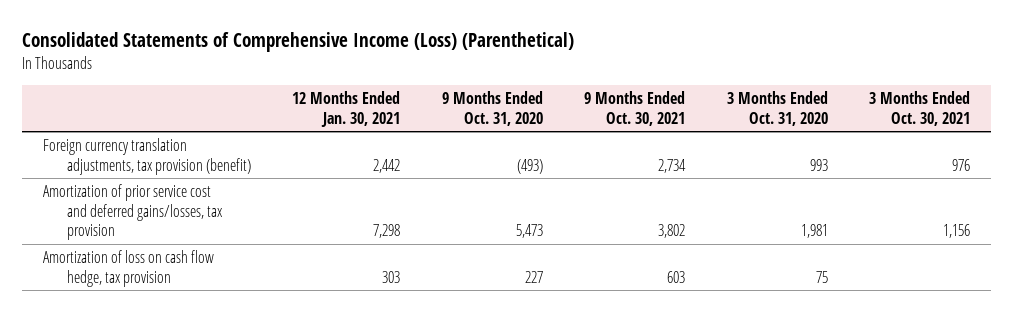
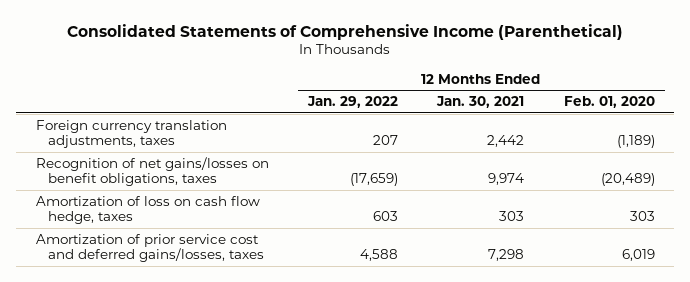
- Consolidated Statements of Comprehensive Income (Loss) (Parenthetical)
+ Consolidated Statements of Comprehensive Income (Parenthetical)
- | 12 Months Ended Jan. 30, 2021 | 9 Months Ended Oct. 31, 2020 | 9 Months Ended Oct. 30, 2021 | 3 Months Ended Oct. 31, 2020 | 3 Months Ended Oct. 30, 2021
+ | 12 Months Ended Jan. 29, 2022 | 12 Months Ended Jan. 30, 2021 | 12 Months Ended Feb. 01, 2020
- Foreign currency translation adjustments, tax provision (benefit) | 2,442 | (493) | 2,734 | 993 | 976
- Amortization of prior service cost and deferred gains/losses, tax provision | 7,298 | 5,473 | 3,802 | 1,981 | 1,156
- Amortization of loss on cash flow hedge, tax provision | 303 | 227 | 603 | 75 |
+ Foreign currency translation adjustments, taxes | 207 | 2,442 | (1,189)
+ Recognition of net gains/losses on benefit obligations, taxes | (17,659) | 9,974 | (20,489)
+ Amortization of loss on cash flow hedge, taxes | 603 | 303 | 303
+ Amortization of prior service cost and deferred gains/losses, taxes | 4,588 | 7,298 | 6,019

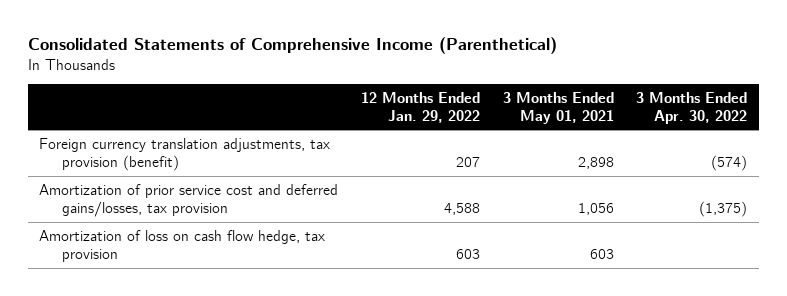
- | 12 Months Ended Jan. 29, 2022 | 12 Months Ended Jan. 30, 2021 | 12 Months Ended Feb. 01, 2020
+ | 12 Months Ended Jan. 29, 2022 | 3 Months Ended May 01, 2021 | 3 Months Ended Apr. 30, 2022
- Foreign currency translation adjustments, taxes | 207 | 2,442 | (1,189)
- Recognition of net gains/losses on benefit obligations, taxes | (17,659) | 9,974 | (20,489)
- Amortization of loss on cash flow hedge, taxes | 603 | 303 | 303
- Amortization of prior service cost and deferred gains/losses, taxes | 4,588 | 7,298 | 6,019
+ Foreign currency translation adjustments, tax provision (benefit) | 207 | 2,898 | (574)
+ Amortization of prior service cost and deferred gains/losses, tax provision | 4,588 | 1,056 | (1,375)
+ Amortization of loss on cash flow hedge, tax provision | 603 | 603 |

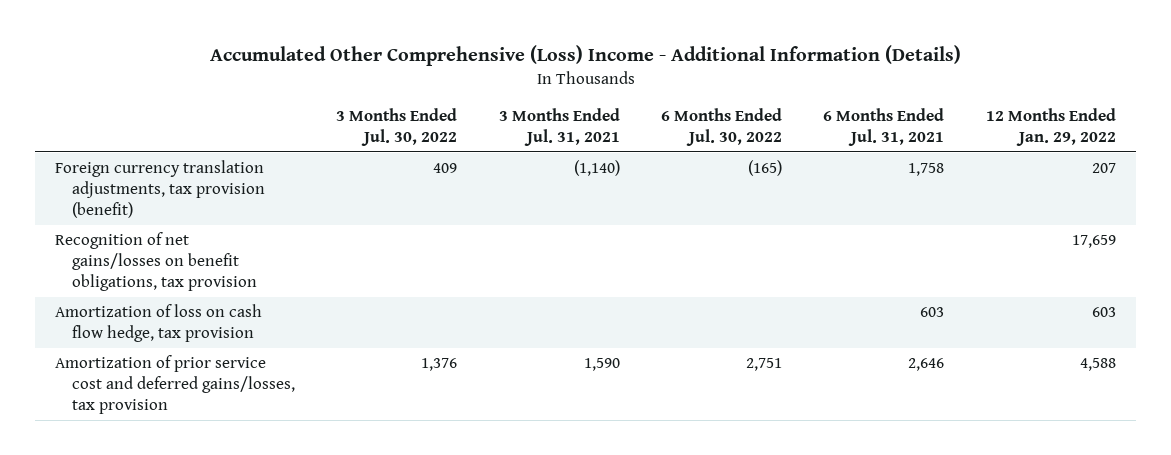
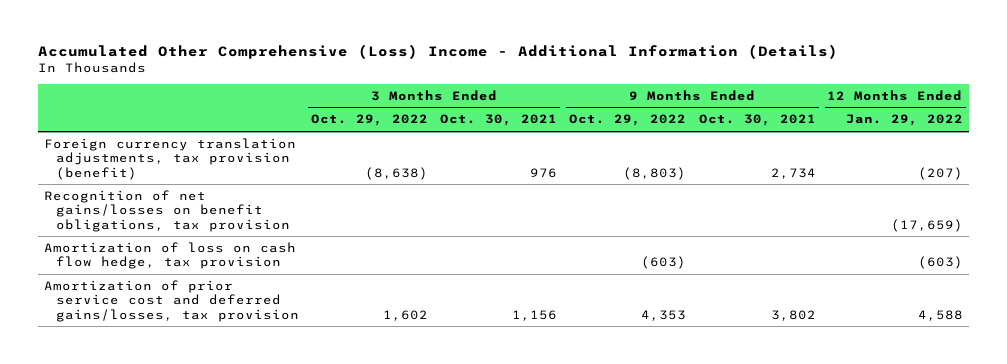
- | 3 Months Ended Jul. 30, 2022 | 3 Months Ended Jul. 31, 2021 | 6 Months Ended Jul. 30, 2022 | 6 Months Ended Jul. 31, 2021 | 12 Months Ended Jan. 29, 2022
+ | 3 Months Ended Oct. 29, 2022 | 3 Months Ended Oct. 30, 2021 | 9 Months Ended Oct. 29, 2022 | 9 Months Ended Oct. 30, 2021 | 12 Months Ended Jan. 29, 2022
- Foreign currency translation adjustments, tax provision (benefit) | 409 | (1,140) | (165) | 1,758 | 207
- Recognition of net gains/losses on benefit obligations, tax provision | | | | | 17,659
- Amortization of loss on cash flow hedge, tax provision | | | | 603 | 603
+ Foreign currency translation adjustments, tax provision (benefit) | (8,638) | 976 | (8,803) | 2,734 | (207)
+ Recognition of net gains/losses on benefit obligations, tax provision | | | | | (17,659)
+ Amortization of loss on cash flow hedge, tax provision | | | (603) | | (603)

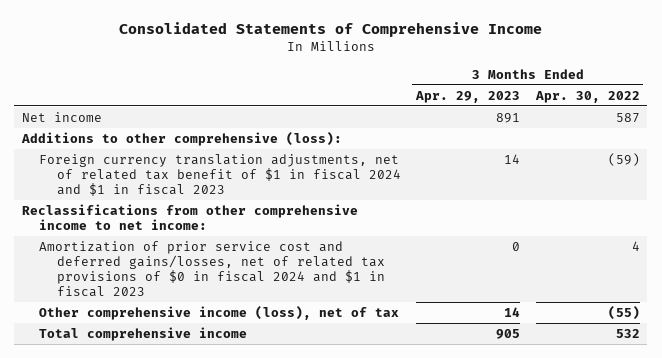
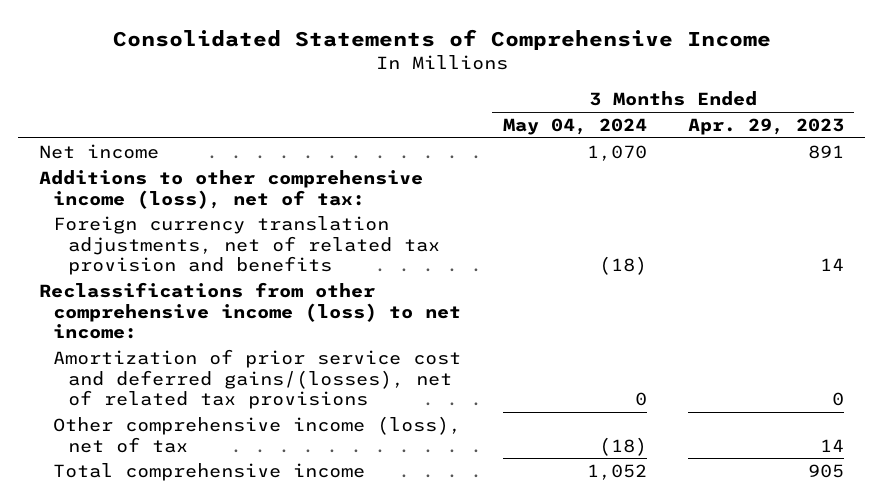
- | 3 Months Ended Apr. 29, 2023 | 3 Months Ended Apr. 30, 2022
+ | 3 Months Ended May 04, 2024 | 3 Months Ended Apr. 29, 2023
- Additions to other comprehensive (loss):
- Foreign currency translation adjustments, net of related tax benefit of $1 in fiscal 2024 and $1 in fiscal 2023 | 14 | (59)
- Reclassifications from other comprehensive income to net income:
- Amortization of prior service cost and deferred gains/losses, net of related tax provisions of $0 in fiscal 2024 and $1 in fiscal 2023 | 0 | 4
+ Additions to other comprehensive income (loss), net of tax:
+ Foreign currency translation adjustments, net of related tax provision and benefits | (18) | 14
+ Reclassifications from other comprehensive income (loss) to net income:
+ Amortization of prior service cost and deferred gains/(losses), net of related tax provisions | 0 | 0

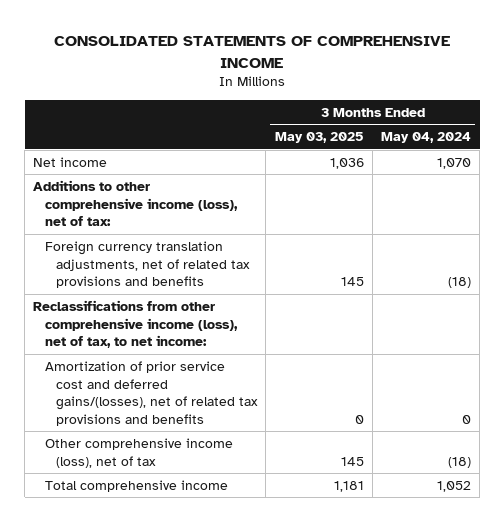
- Consolidated Statements of Comprehensive Income
+ CONSOLIDATED STATEMENTS OF COMPREHENSIVE INCOME
- | 3 Months Ended May 04, 2024 | 3 Months Ended Apr. 29, 2023
+ | 3 Months Ended May 03, 2025 | 3 Months Ended May 04, 2024
- Foreign currency translation adjustments, net of related tax provision and benefits | (18) | 14
- Reclassifications from other comprehensive income (loss) to net income:
- Amortization of prior service cost and deferred gains/(losses), net of related tax provisions | 0 | 0
+ Foreign currency translation adjustments, net of related tax provisions and benefits | 145 | (18)
+ Reclassifications from other comprehensive income (loss), net of tax, to net income:
+ Amortization of prior service cost and deferred gains/(losses), net of related tax provisions and benefits | 0 | 0

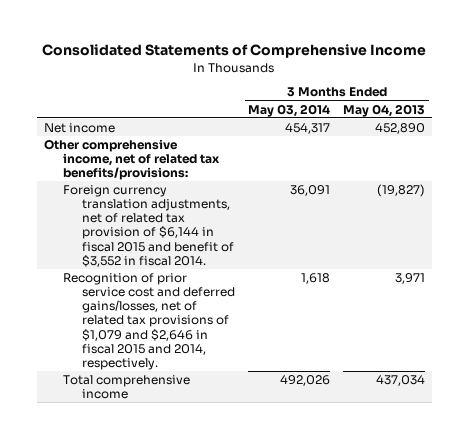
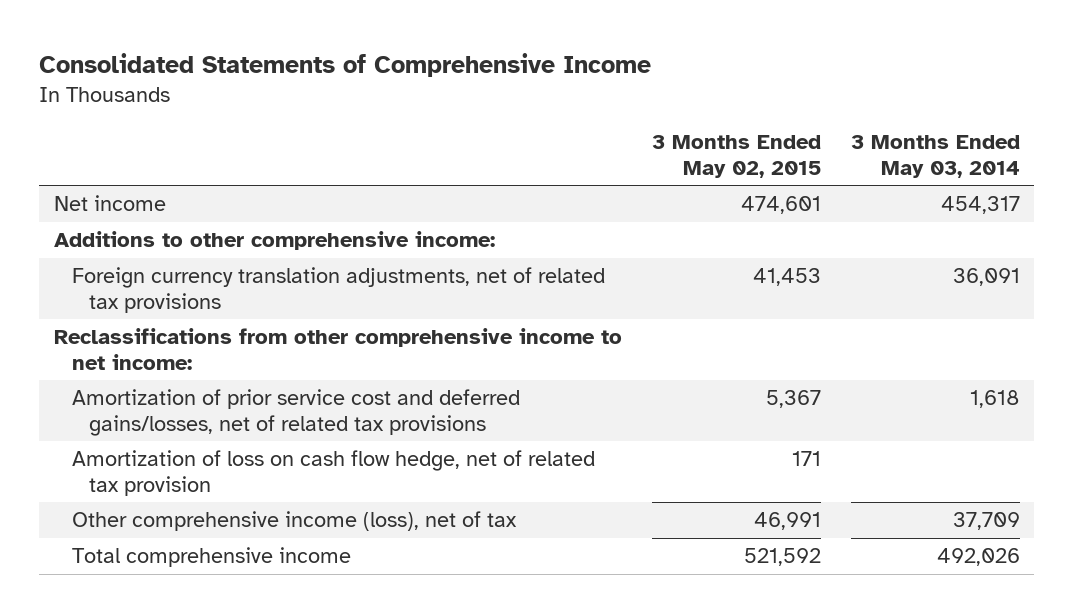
- | 3 Months Ended May 03, 2014 | 3 Months Ended May 04, 2013
+ | 3 Months Ended May 02, 2015 | 3 Months Ended May 03, 2014
- Other comprehensive income, net of related tax benefits/provisions:
- Foreign currency translation adjustments, net of related tax provision of $6,144 in fiscal 2015 and benefit of $3,552 in fiscal 2014. | 36,091 | (19,827)
- Recognition of prior service cost and deferred gains/losses, net of related tax provisions of $1,079 and $2,646 in fiscal 2015 and 2014, respectively. | 1,618 | 3,971
+ Additions to other comprehensive income:
+ Foreign currency translation adjustments, net of related tax provisions | 41,453 | 36,091
+ Reclassifications from other comprehensive income to net income:
+ Amortization of prior service cost and deferred gains/losses, net of related tax provisions | 5,367 | 1,618
+ Amortization of loss on cash flow hedge, net of related tax provision | 171 |
+ Other comprehensive income (loss), net of tax | 46,991 | 37,709

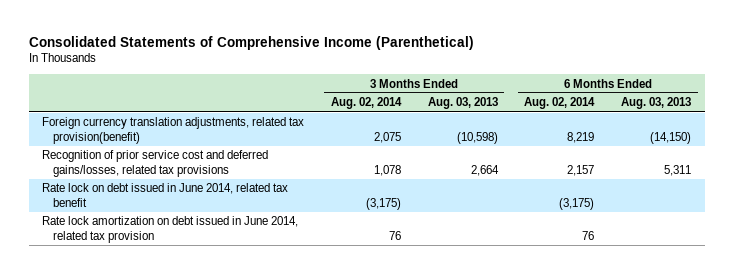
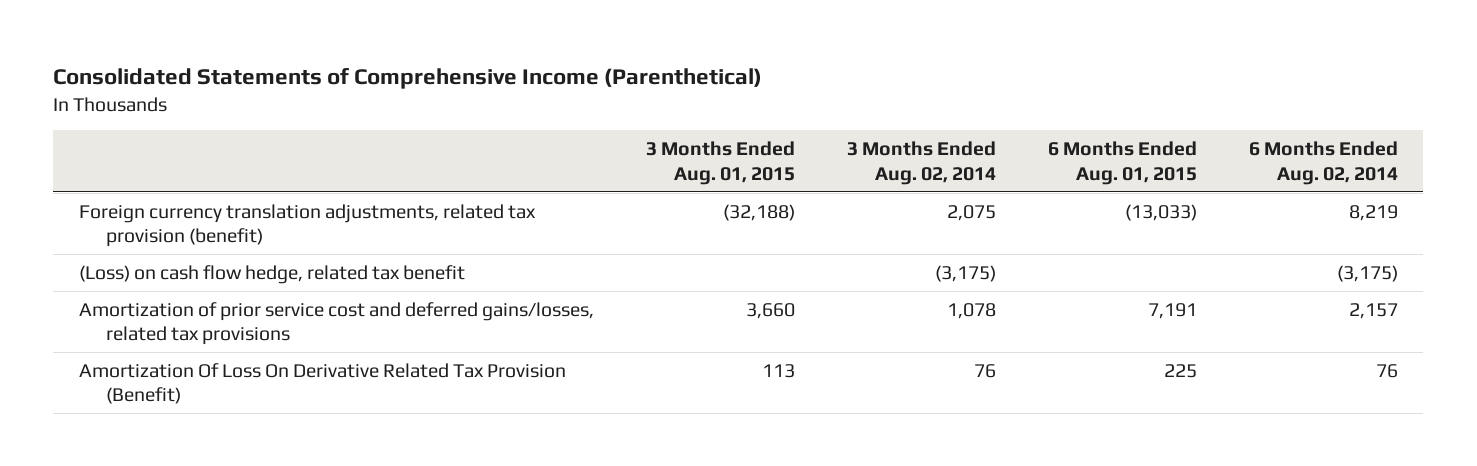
- | 3 Months Ended Aug. 02, 2014 | 3 Months Ended Aug. 03, 2013 | 6 Months Ended Aug. 02, 2014 | 6 Months Ended Aug. 03, 2013
+ | 3 Months Ended Aug. 01, 2015 | 3 Months Ended Aug. 02, 2014 | 6 Months Ended Aug. 01, 2015 | 6 Months Ended Aug. 02, 2014
- Foreign currency translation adjustments, related tax provision(benefit) | 2,075 | (10,598) | 8,219 | (14,150)
- Recognition of prior service cost and deferred gains/losses, related tax provisions | 1,078 | 2,664 | 2,157 | 5,311
- Rate lock on debt issued in June 2014, related tax benefit | (3,175) | | (3,175) |
- Rate lock amortization on debt issued in June 2014, related tax provision | 76 | | 76 |
+ Foreign currency translation adjustments, related tax provision (benefit) | (32,188) | 2,075 | (13,033) | 8,219
+ (Loss) on cash flow hedge, related tax benefit | | (3,175) | | (3,175)
+ Amortization of prior service cost and deferred gains/losses, related tax provisions | 3,660 | 1,078 | 7,191 | 2,157
+ Amortization Of Loss On Derivative Related Tax Provision (Benefit) | 113 | 76 | 225 | 76

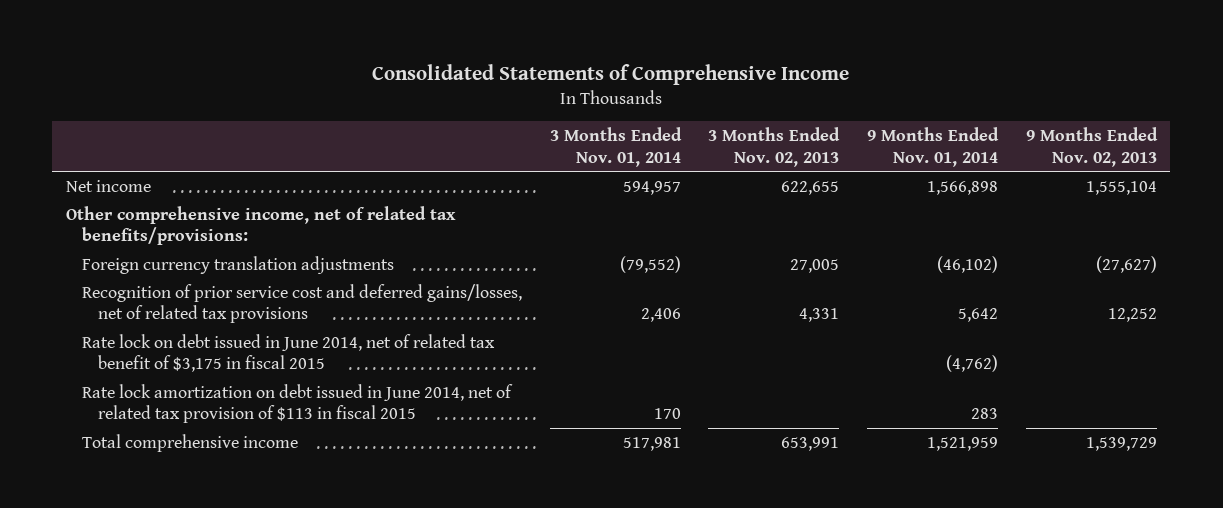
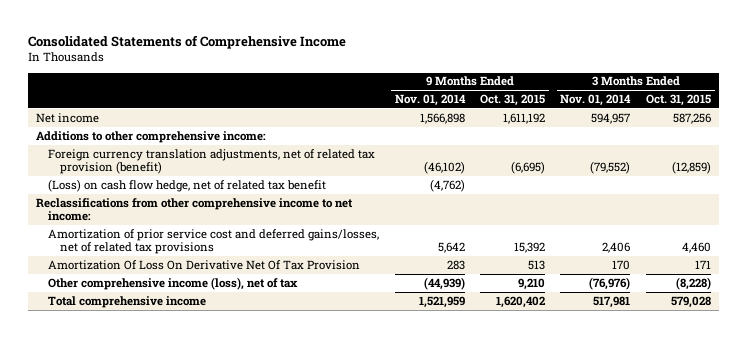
- | 3 Months Ended Nov. 01, 2014 | 3 Months Ended Nov. 02, 2013 | 9 Months Ended Nov. 01, 2014 | 9 Months Ended Nov. 02, 2013
+ | 9 Months Ended Nov. 01, 2014 | 9 Months Ended Oct. 31, 2015 | 3 Months Ended Nov. 01, 2014 | 3 Months Ended Oct. 31, 2015
- Other comprehensive income, net of related tax benefits/provisions:
- Foreign currency translation adjustments | (79,552) | 27,005 | (46,102) | (27,627)
- Recognition of prior service cost and deferred gains/losses, net of related tax provisions | 2,406 | 4,331 | 5,642 | 12,252
- Rate lock on debt issued in June 2014, net of related tax benefit of $3,175 in fiscal 2015 | | | (4,762) |
- Rate lock amortization on debt issued in June 2014, net of related tax provision of $113 in fiscal 2015 | 170 | | 283 |
+ Additions to other comprehensive income:
+ Foreign currency translation adjustments, net of related tax provision (benefit) | (46,102) | (6,695) | (79,552) | (12,859)
+ (Loss) on cash flow hedge, net of related tax benefit | (4,762) | | |
+ Reclassifications from other comprehensive income to net income:
+ Amortization of prior service cost and deferred gains/losses, net of related tax provisions | 5,642 | 15,392 | 2,406 | 4,460
+ Amortization Of Loss On Derivative Net Of Tax Provision | 283 | 513 | 170 | 171
+ Other comprehensive income (loss), net of tax | (44,939) | 9,210 | (76,976) | (8,228)

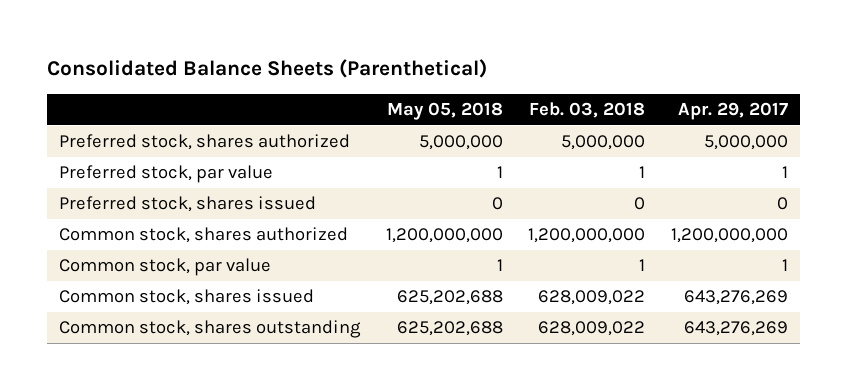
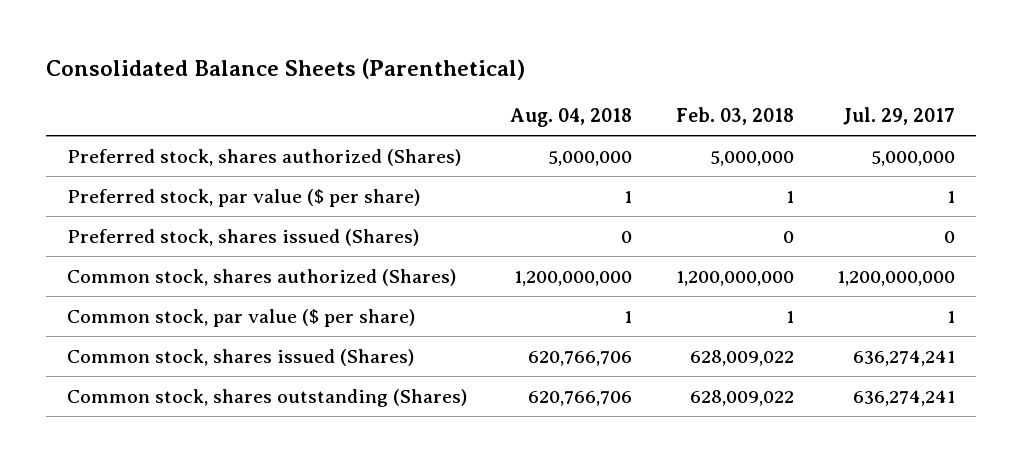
- | May 05, 2018 | Feb. 03, 2018 | Apr. 29, 2017
+ | Aug. 04, 2018 | Feb. 03, 2018 | Jul. 29, 2017
- Preferred stock, shares authorized | 5,000,000 | 5,000,000 | 5,000,000
- Preferred stock, par value | 1 | 1 | 1
- Preferred stock, shares issued | 0 | 0 | 0
- Common stock, shares authorized | 1,200,000,000 | 1,200,000,000 | 1,200,000,000
- Common stock, par value | 1 | 1 | 1
- Common stock, shares issued | 625,202,688 | 628,009,022 | 643,276,269
- Common stock, shares outstanding | 625,202,688 | 628,009,022 | 643,276,269
+ Preferred stock, shares authorized (Shares) | 5,000,000 | 5,000,000 | 5,000,000
+ Preferred stock, par value ($ per share) | 1 | 1 | 1
+ Preferred stock, shares issued (Shares) | 0 | 0 | 0
+ Common stock, shares authorized (Shares) | 1,200,000,000 | 1,200,000,000 | 1,200,000,000
+ Common stock, par value ($ per share) | 1 | 1 | 1
+ Common stock, shares issued (Shares) | 620,766,706 | 628,009,022 | 636,274,241
+ Common stock, shares outstanding (Shares) | 620,766,706 | 628,009,022 | 636,274,241

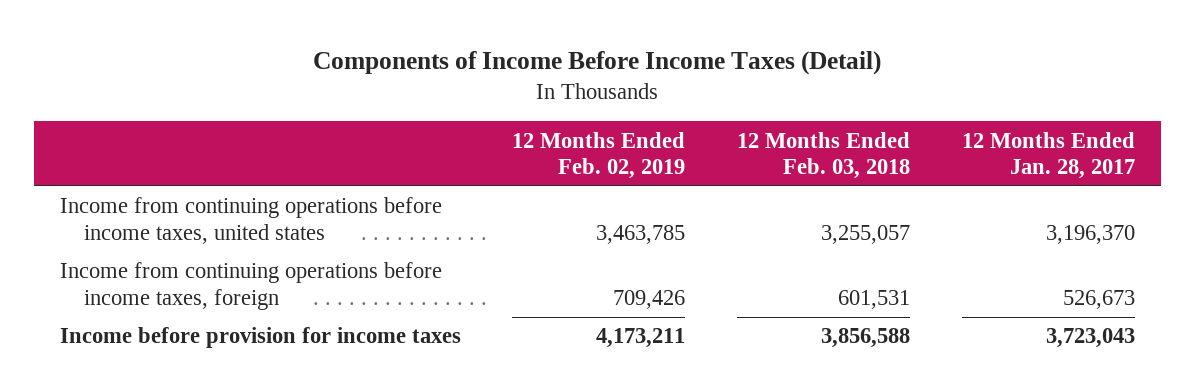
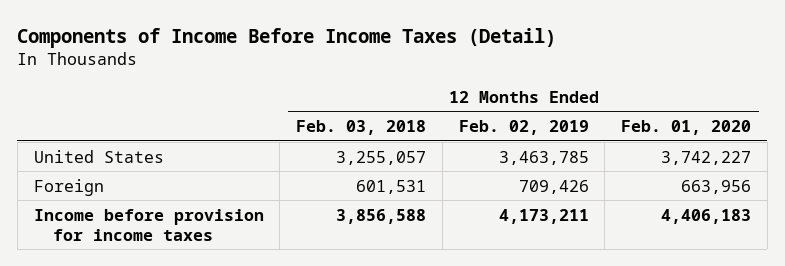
- | 12 Months Ended Feb. 02, 2019 | 12 Months Ended Feb. 03, 2018 | 12 Months Ended Jan. 28, 2017
+ | 12 Months Ended Feb. 03, 2018 | 12 Months Ended Feb. 02, 2019 | 12 Months Ended Feb. 01, 2020
- Income from continuing operations before income taxes, united states | 3,463,785 | 3,255,057 | 3,196,370
- Income from continuing operations before income taxes, foreign | 709,426 | 601,531 | 526,673
+ United States | 3,255,057 | 3,463,785 | 3,742,227
+ Foreign | 601,531 | 709,426 | 663,956

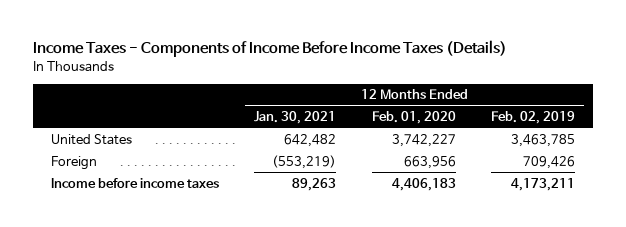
- Components of Income Before Income Taxes (Detail)
+ Income Taxes - Components of Income Before Income Taxes (Details)
- | 12 Months Ended Feb. 03, 2018 | 12 Months Ended Feb. 02, 2019 | 12 Months Ended Feb. 01, 2020
+ | 12 Months Ended Jan. 30, 2021 | 12 Months Ended Feb. 01, 2020 | 12 Months Ended Feb. 02, 2019
- Income before provision for income taxes | 3,856,588 | 4,173,211 | 4,406,183
+ Income before income taxes | 89,263 | 4,406,183 | 4,173,211

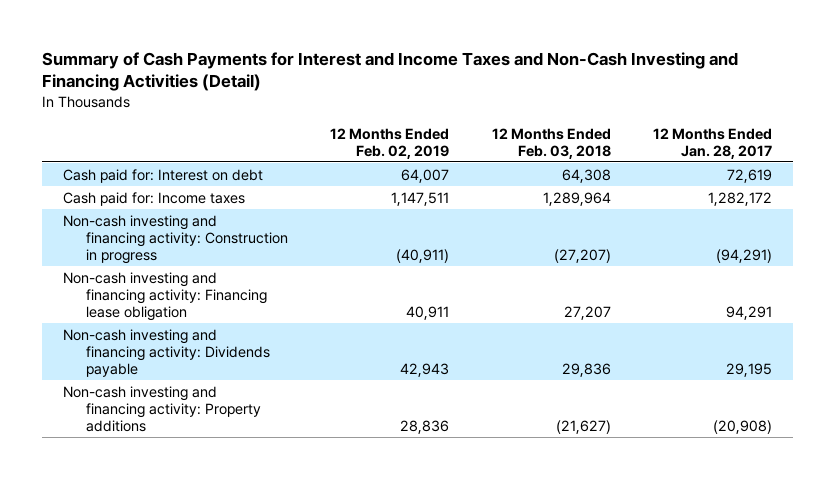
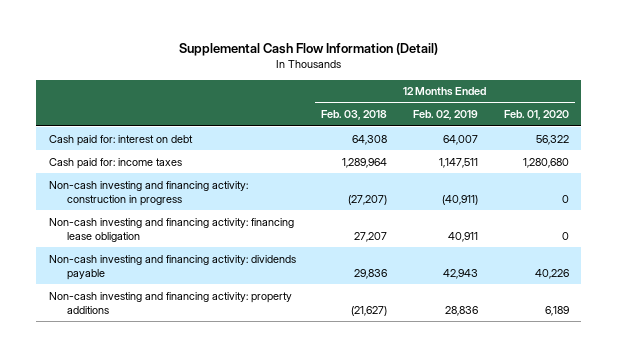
- Summary of Cash Payments for Interest and Income Taxes and Non-Cash Investing and Financing Activities (Detail)
+ Supplemental Cash Flow Information (Detail)
- | 12 Months Ended Feb. 02, 2019 | 12 Months Ended Feb. 03, 2018 | 12 Months Ended Jan. 28, 2017
+ | 12 Months Ended Feb. 03, 2018 | 12 Months Ended Feb. 02, 2019 | 12 Months Ended Feb. 01, 2020
- Cash paid for: Interest on debt | 64,007 | 64,308 | 72,619
- Cash paid for: Income taxes | 1,147,511 | 1,289,964 | 1,282,172
- Non-cash investing and financing activity: Construction in progress | (40,911) | (27,207) | (94,291)
- Non-cash investing and financing activity: Financing lease obligation | 40,911 | 27,207 | 94,291
- Non-cash investing and financing activity: Dividends payable | 42,943 | 29,836 | 29,195
- Non-cash investing and financing activity: Property additions | 28,836 | (21,627) | (20,908)
+ Cash paid for: interest on debt | 64,308 | 64,007 | 56,322
+ Cash paid for: income taxes | 1,289,964 | 1,147,511 | 1,280,680
+ Non-cash investing and financing activity: construction in progress | (27,207) | (40,911) | 0
+ Non-cash investing and financing activity: financing lease obligation | 27,207 | 40,911 | 0
+ Non-cash investing and financing activity: dividends payable | 29,836 | 42,943 | 40,226
+ Non-cash investing and financing activity: property additions | (21,627) | 28,836 | 6,189

